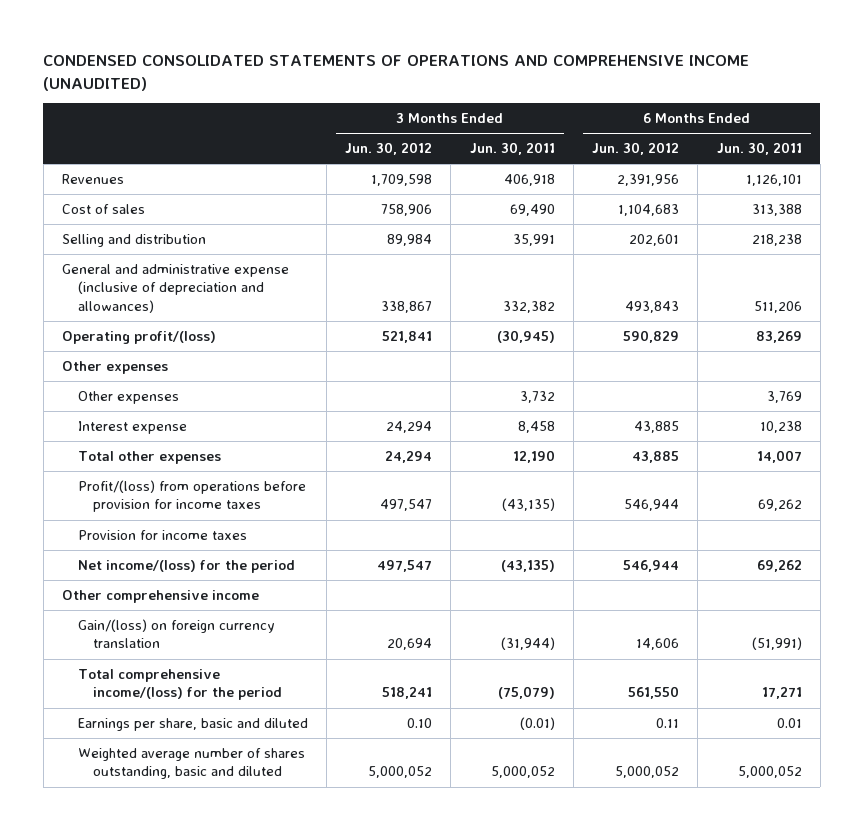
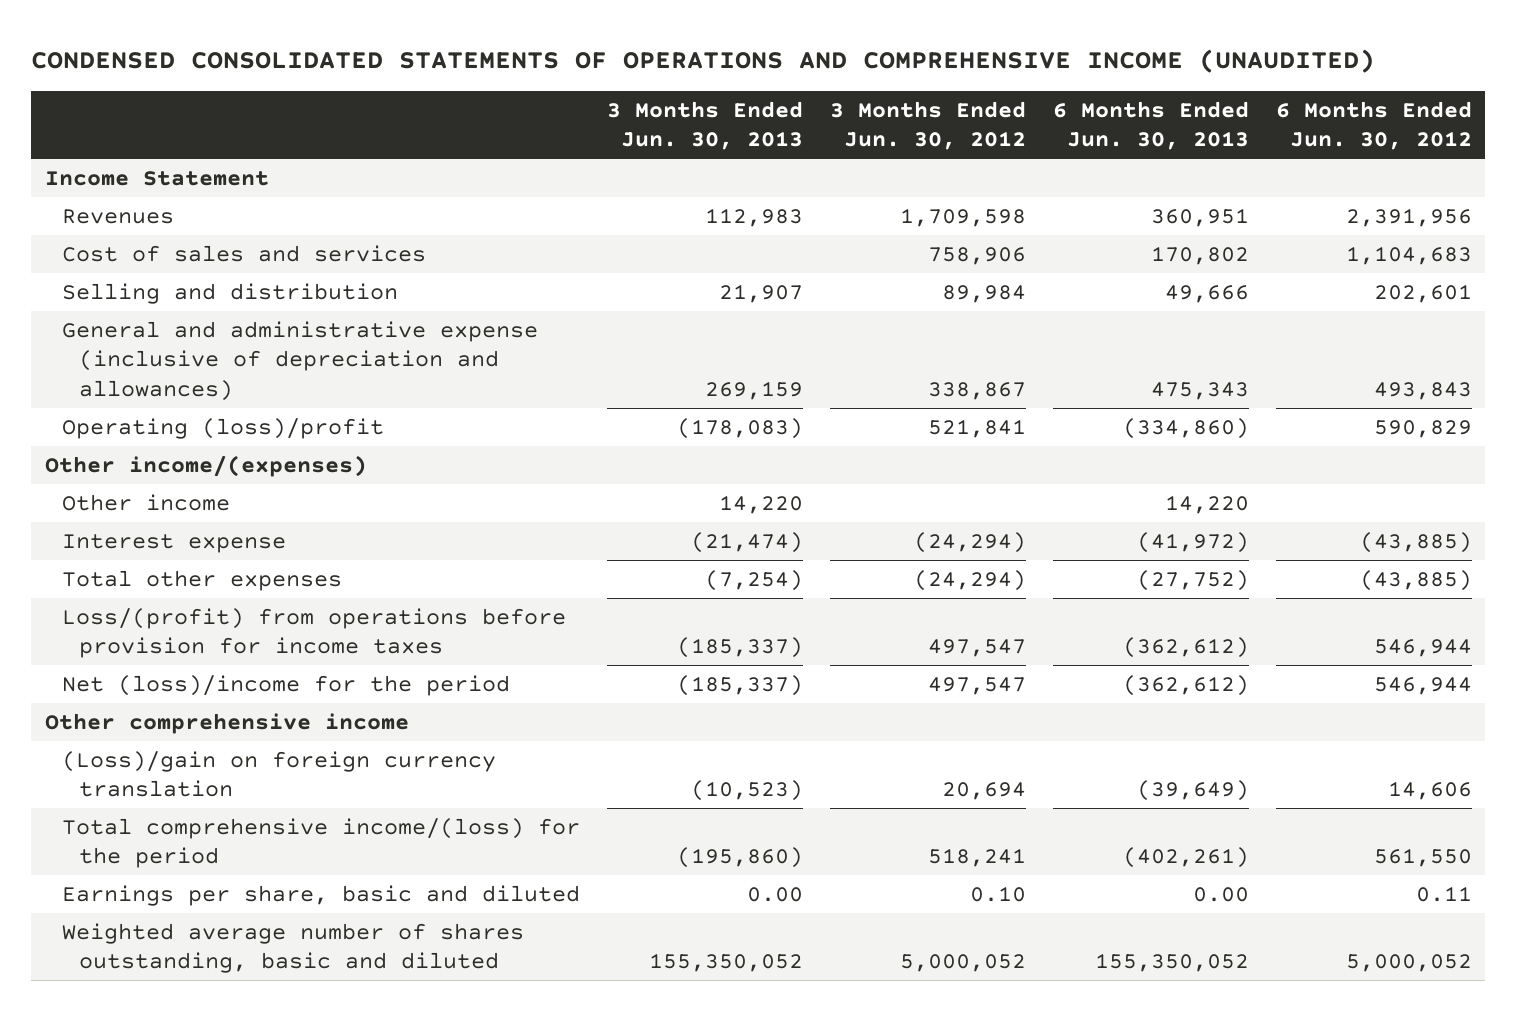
- | 3 Months Ended Jun. 30, 2012 | 3 Months Ended Jun. 30, 2011 | 6 Months Ended Jun. 30, 2012 | 6 Months Ended Jun. 30, 2011
+ | 3 Months Ended Jun. 30, 2013 | 3 Months Ended Jun. 30, 2012 | 6 Months Ended Jun. 30, 2013 | 6 Months Ended Jun. 30, 2012
+ Income Statement
- Cost of sales | 758,906 | 69,490 | 1,104,683 | 313,388
+ Cost of sales and services | | 758,906 | 170,802 | 1,104,683
- Operating profit/(loss) | 521,841 | (30,945) | 590,829 | 83,269
- Other expenses
- Other expenses | | 3,732 | | 3,769
- Interest expense | 24,294 | 8,458 | 43,885 | 10,238
- Total other expenses | 24,294 | 12,190 | 43,885 | 14,007
- Profit/(loss) from operations before provision for income taxes | 497,547 | (43,135) | 546,944 | 69,262
- Provision for income taxes
- Net income/(loss) for the period | 497,547 | (43,135) | 546,944 | 69,262
+ Operating (loss)/profit | (178,083) | 521,841 | (334,860) | 590,829
+ Other income/(expenses)
+ Other income | 14,220 | | 14,220 |
+ Interest expense | (21,474) | (24,294) | (41,972) | (43,885)
+ Total other expenses | (7,254) | (24,294) | (27,752) | (43,885)
+ Loss/(profit) from operations before provision for income taxes | (185,337) | 497,547 | (362,612) | 546,944
+ Net (loss)/income for the period | (185,337) | 497,547 | (362,612) | 546,944
- Gain/(loss) on foreign currency translation | 20,694 | (31,944) | 14,606 | (51,991)
+ (Loss)/gain on foreign currency translation | (10,523) | 20,694 | (39,649) | 14,606

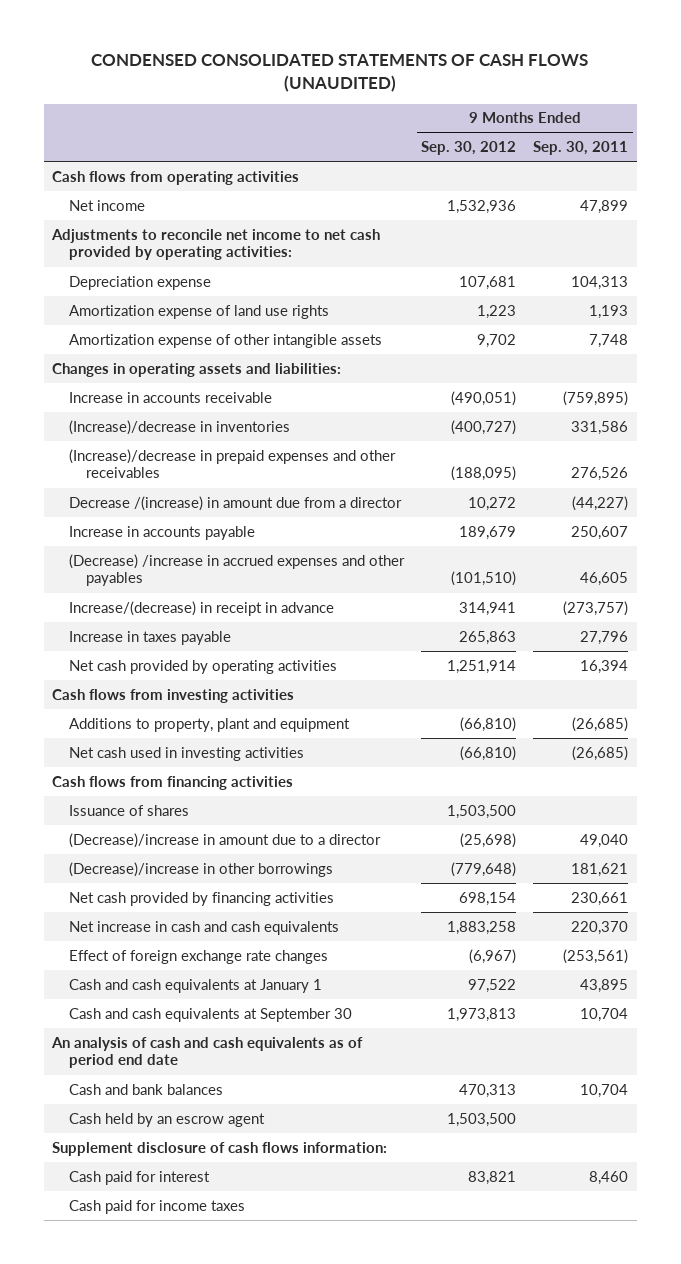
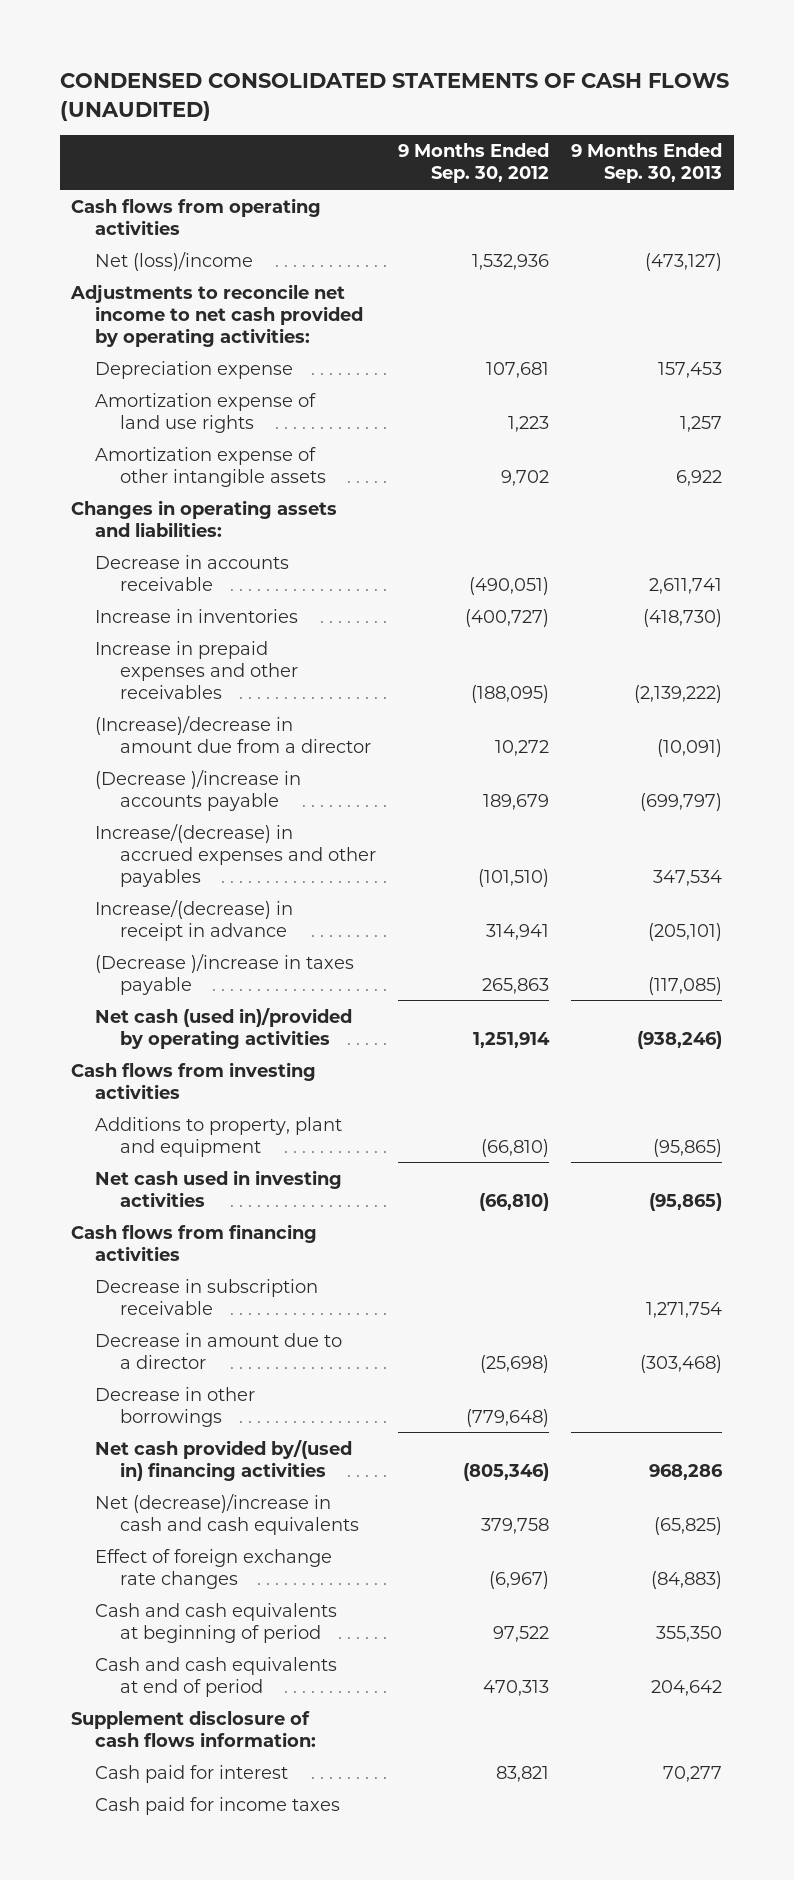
- | 9 Months Ended Sep. 30, 2012 | 9 Months Ended Sep. 30, 2011
+ | 9 Months Ended Sep. 30, 2012 | 9 Months Ended Sep. 30, 2013
- Net income | 1,532,936 | 47,899
+ Net (loss)/income | 1,532,936 | (473,127)
- Increase in accounts receivable | (490,051) | (759,895)
- (Increase)/decrease in inventories | (400,727) | 331,586
- (Increase)/decrease in prepaid expenses and other receivables | (188,095) | 276,526
- Decrease /(increase) in amount due from a director | 10,272 | (44,227)
- Increase in accounts payable | 189,679 | 250,607
- (Decrease) /increase in accrued expenses and other payables | (101,510) | 46,605
+ Decrease in accounts receivable | (490,051) | 2,611,741
+ Increase in inventories | (400,727) | (418,730)
+ Increase in prepaid expenses and other receivables | (188,095) | (2,139,222)
+ (Increase)/decrease in amount due from a director | 10,272 | (10,091)
+ (Decrease )/increase in accounts payable | 189,679 | (699,797)
+ Increase/(decrease) in accrued expenses and other payables | (101,510) | 347,534
- Increase in taxes payable | 265,863 | 27,796
- Net cash provided by operating activities | 1,251,914 | 16,394
+ (Decrease )/increase in taxes payable | 265,863 | (117,085)
+ Net cash (used in)/provided by operating activities | 1,251,914 | (938,246)
- Issuance of shares | 1,503,500 |
- (Decrease)/increase in amount due to a director | (25,698) | 49,040
- (Decrease)/increase in other borrowings | (779,648) | 181,621
- Net cash provided by financing activities | 698,154 | 230,661
- Net increase in cash and cash equivalents | 1,883,258 | 220,370
+ Decrease in subscription receivable | | 1,271,754
+ Decrease in amount due to a director | (25,698) | (303,468)
+ Decrease in other borrowings | (779,648) |
+ Net cash provided by/(used in) financing activities | (805,346) | 968,286
+ Net (decrease)/increase in cash and cash equivalents | 379,758 | (65,825)
- Cash and cash equivalents at January 1 | 97,522 | 43,895
- Cash and cash equivalents at September 30 | 1,973,813 | 10,704
- An analysis of cash and cash equivalents as of period end date
- Cash and bank balances | 470,313 | 10,704
- Cash held by an escrow agent | 1,503,500 |
+ Cash and cash equivalents at beginning of period | 97,522 | 355,350
+ Cash and cash equivalents at end of period | 470,313 | 204,642

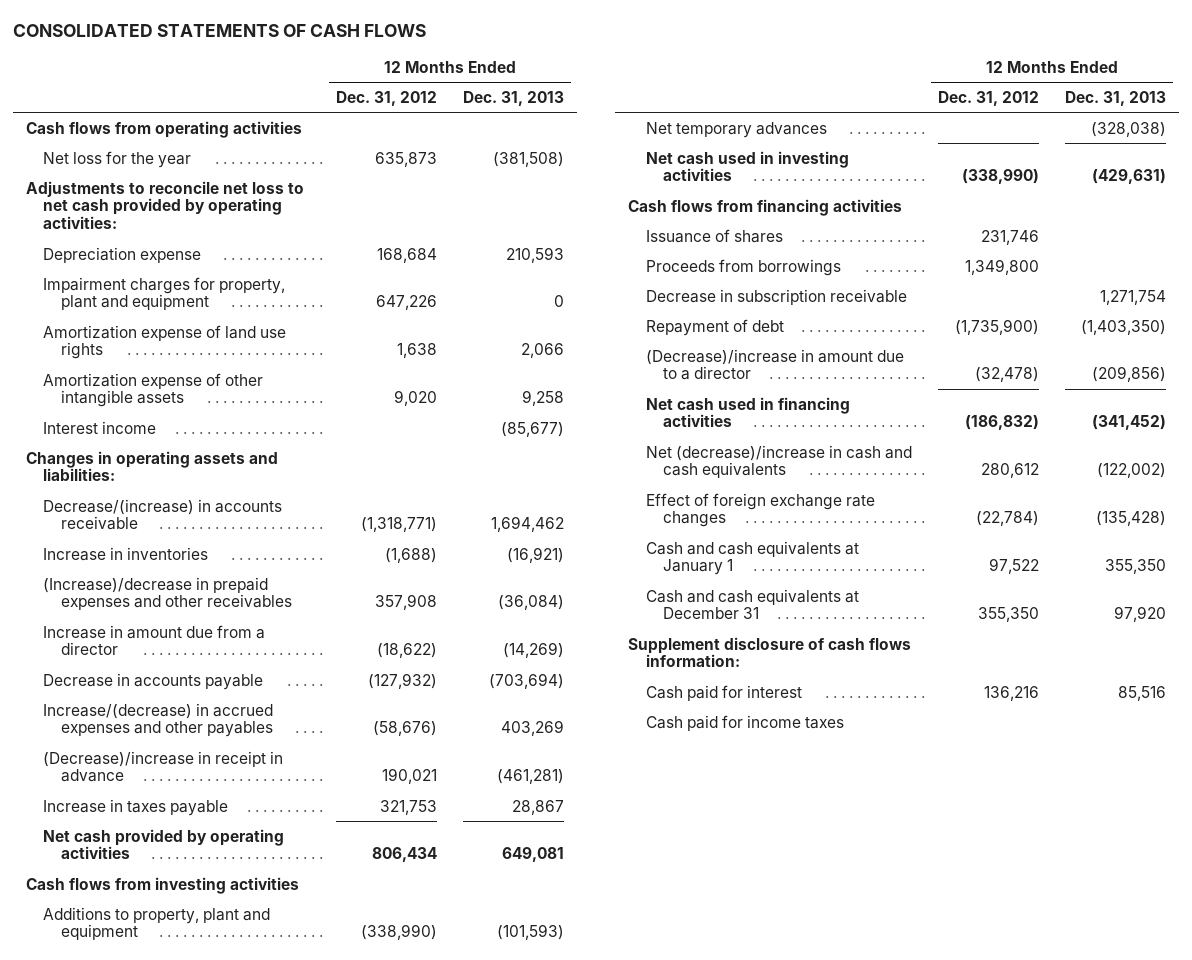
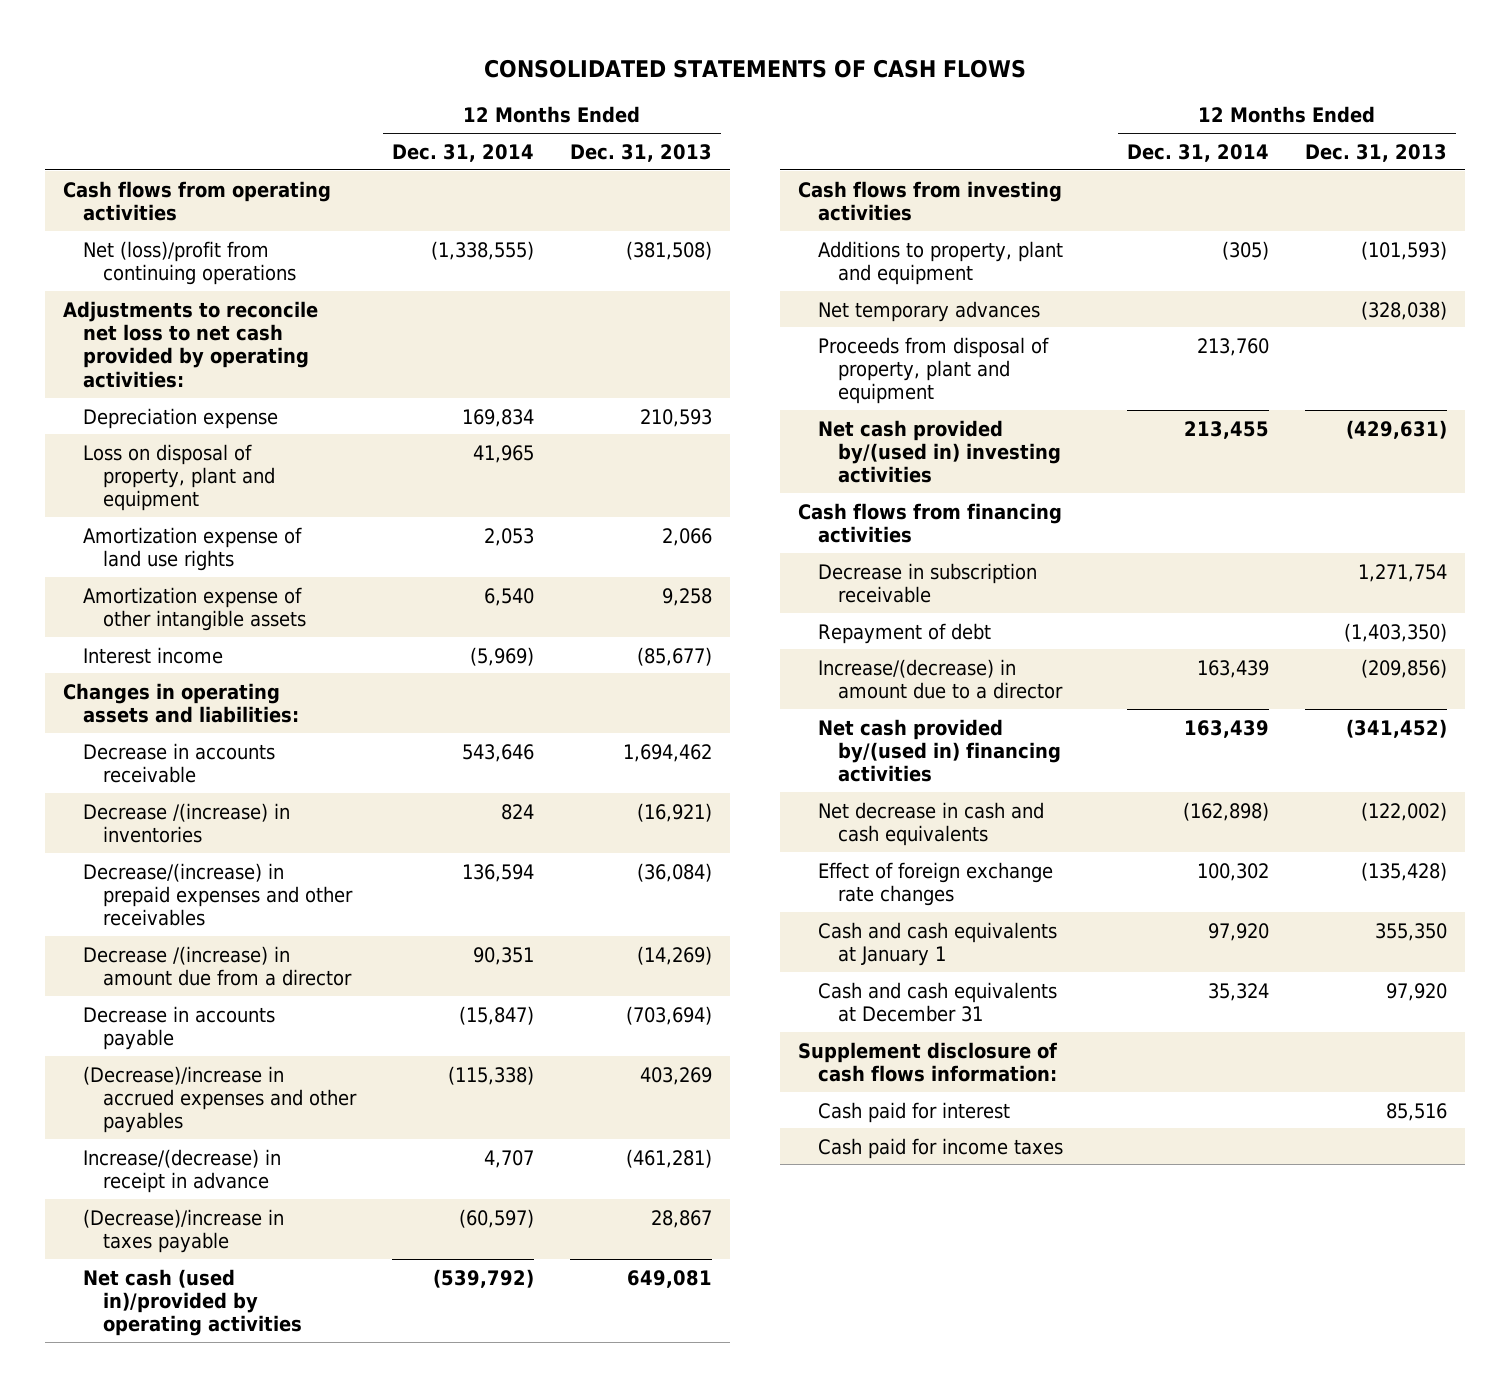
- | 12 Months Ended Dec. 31, 2012 | 12 Months Ended Dec. 31, 2013
+ | 12 Months Ended Dec. 31, 2014 | 12 Months Ended Dec. 31, 2013
- Net loss for the year | 635,873 | (381,508)
+ Net (loss)/profit from continuing operations | (1,338,555) | (381,508)
- Impairment charges for property, plant and equipment | 647,226 | 0
+ Loss on disposal of property, plant and equipment | 41,965 |
- Decrease/(increase) in accounts receivable | (1,318,771) | 1,694,462
- Increase in inventories | (1,688) | (16,921)
- (Increase)/decrease in prepaid expenses and other receivables | 357,908 | (36,084)
- Increase in amount due from a director | (18,622) | (14,269)
+ Decrease in accounts receivable | 543,646 | 1,694,462
+ Decrease /(increase) in inventories | 824 | (16,921)
+ Decrease/(increase) in prepaid expenses and other receivables | 136,594 | (36,084)
+ Decrease /(increase) in amount due from a director | 90,351 | (14,269)
- Increase/(decrease) in accrued expenses and other payables | (58,676) | 403,269
- (Decrease)/increase in receipt in advance | 190,021 | (461,281)
- Increase in taxes payable | 321,753 | 28,867
- Net cash provided by operating activities | 806,434 | 649,081
+ (Decrease)/increase in accrued expenses and other payables | (115,338) | 403,269
+ Increase/(decrease) in receipt in advance | 4,707 | (461,281)
+ (Decrease)/increase in taxes payable | (60,597) | 28,867
+ Net cash (used in)/provided by operating activities | (539,792) | 649,081
- Net cash used in investing activities | (338,990) | (429,631)
+ Proceeds from disposal of property, plant and equipment | 213,760 |
+ Net cash provided by/(used in) investing activities | 213,455 | (429,631)
- Issuance of shares | 231,746 |
- Proceeds from borrowings | 1,349,800 |
- (Decrease)/increase in amount due to a director | (32,478) | (209,856)
- Net cash used in financing activities | (186,832) | (341,452)
- Net (decrease)/increase in cash and cash equivalents | 280,612 | (122,002)
+ Increase/(decrease) in amount due to a director | 163,439 | (209,856)
+ Net cash provided by/(used in) financing activities | 163,439 | (341,452)
+ Net decrease in cash and cash equivalents | (162,898) | (122,002)

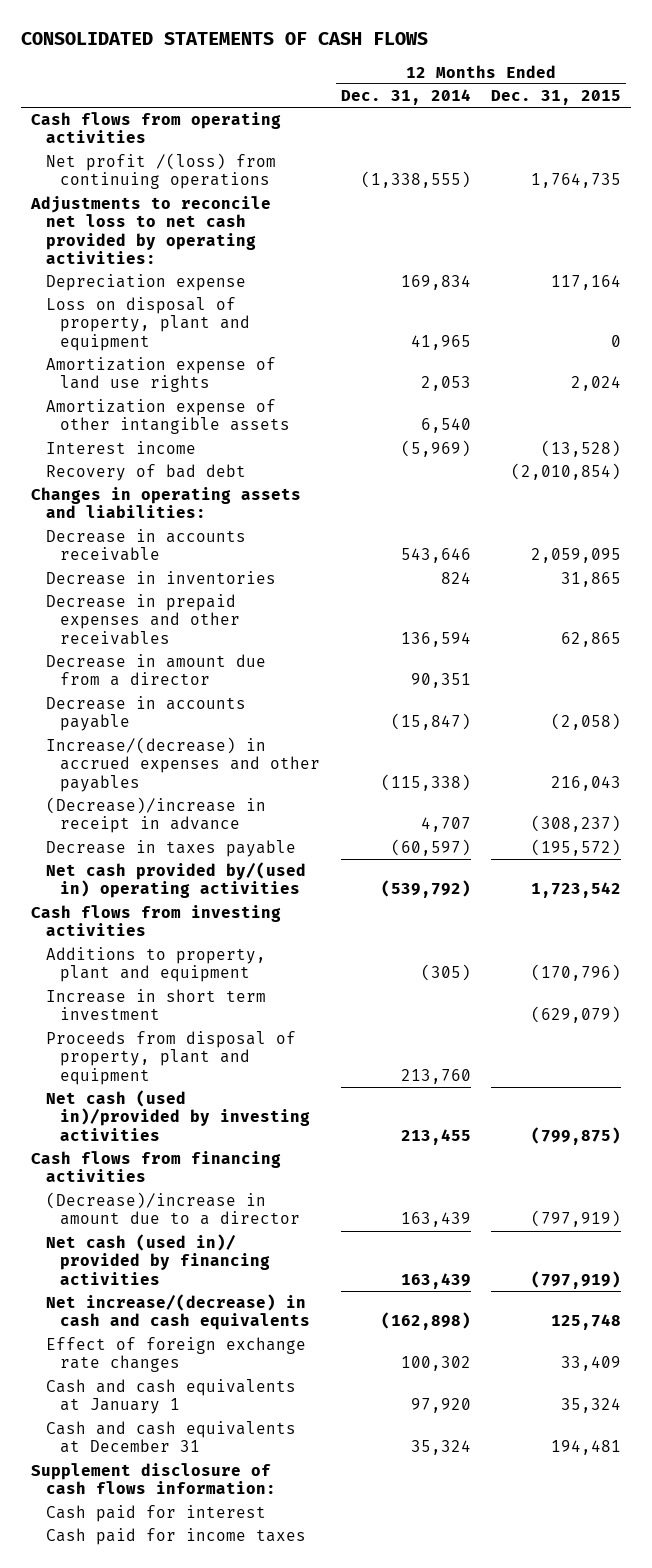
- | 12 Months Ended Dec. 31, 2014 | 12 Months Ended Dec. 31, 2013
+ | 12 Months Ended Dec. 31, 2014 | 12 Months Ended Dec. 31, 2015
- Net (loss)/profit from continuing operations | (1,338,555) | (381,508)
+ Net profit /(loss) from continuing operations | (1,338,555) | 1,764,735
+ Recovery of bad debt | | (2,010,854)
- Decrease /(increase) in inventories | 824 | (16,921)
- Decrease/(increase) in prepaid expenses and other receivables | 136,594 | (36,084)
- Decrease /(increase) in amount due from a director | 90,351 | (14,269)
+ Decrease in inventories | 824 | 31,865
+ Decrease in prepaid expenses and other receivables | 136,594 | 62,865
+ Decrease in amount due from a director | 90,351 |
- (Decrease)/increase in accrued expenses and other payables | (115,338) | 403,269
- Increase/(decrease) in receipt in advance | 4,707 | (461,281)
- (Decrease)/increase in taxes payable | (60,597) | 28,867
- Net cash (used in)/provided by operating activities | (539,792) | 649,081
+ Increase/(decrease) in accrued expenses and other payables | (115,338) | 216,043
+ (Decrease)/increase in receipt in advance | 4,707 | (308,237)
+ Decrease in taxes payable | (60,597) | (195,572)
+ Net cash provided by/(used in) operating activities | (539,792) | 1,723,542
- Net temporary advances | | (328,038)
+ Increase in short term investment | | (629,079)
- Net cash provided by/(used in) investing activities | 213,455 | (429,631)
+ Net cash (used in)/provided by investing activities | 213,455 | (799,875)
- Decrease in subscription receivable | | 1,271,754
- Repayment of debt | | (1,403,350)
- Increase/(decrease) in amount due to a director | 163,439 | (209,856)
- Net cash provided by/(used in) financing activities | 163,439 | (341,452)
- Net decrease in cash and cash equivalents | (162,898) | (122,002)
+ (Decrease)/increase in amount due to a director | 163,439 | (797,919)
+ Net cash (used in)/ provided by financing activities | 163,439 | (797,919)
+ Net increase/(decrease) in cash and cash equivalents | (162,898) | 125,748

